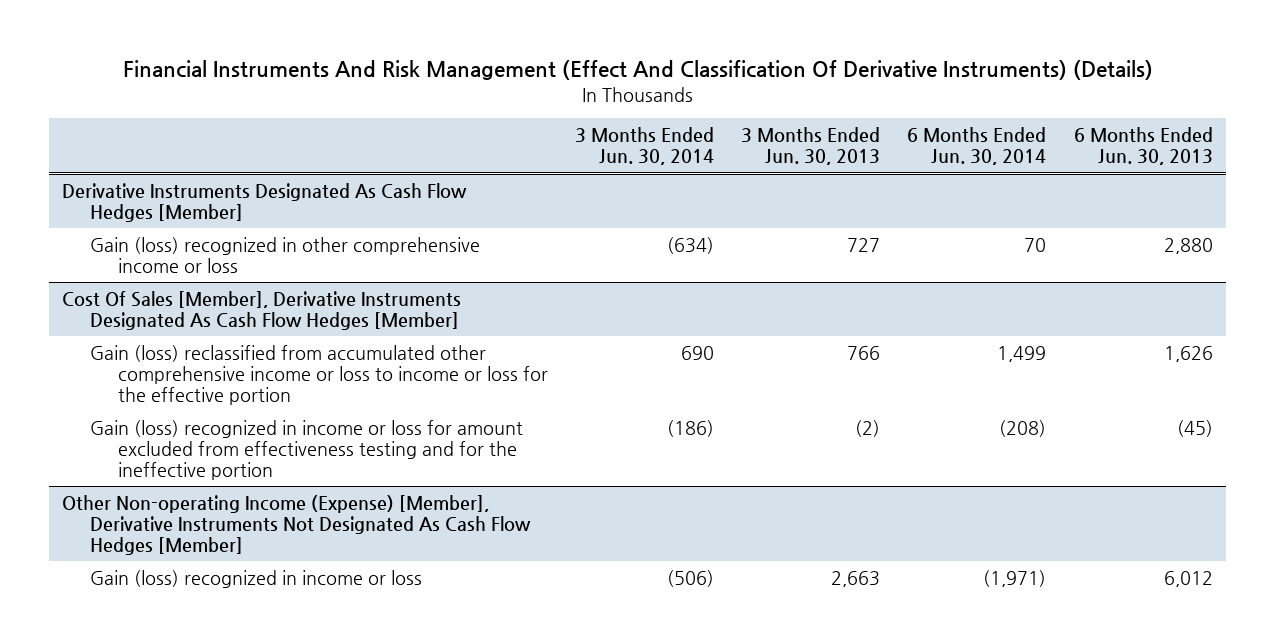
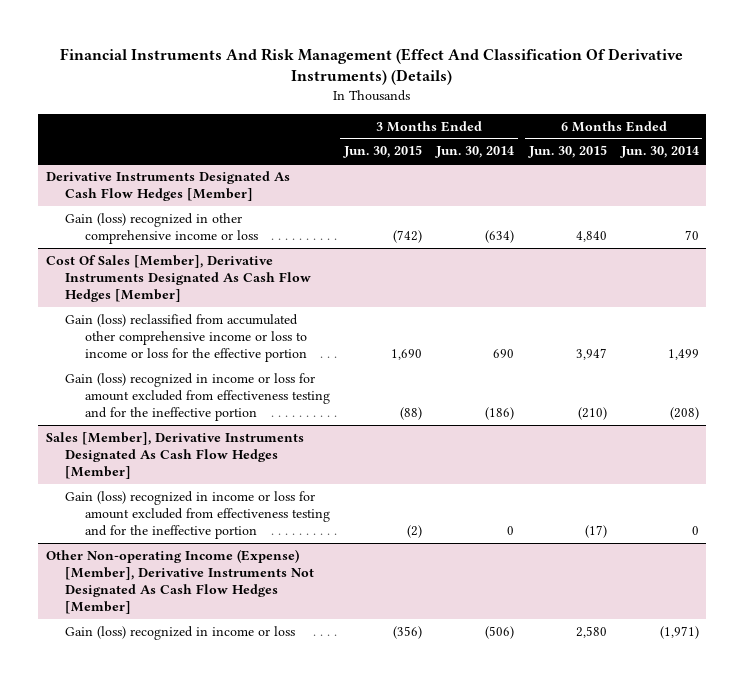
- | 3 Months Ended Jun. 30, 2014 | 3 Months Ended Jun. 30, 2013 | 6 Months Ended Jun. 30, 2014 | 6 Months Ended Jun. 30, 2013
+ | 3 Months Ended Jun. 30, 2015 | 3 Months Ended Jun. 30, 2014 | 6 Months Ended Jun. 30, 2015 | 6 Months Ended Jun. 30, 2014
+ Sales [Member], Derivative Instruments Designated As Cash Flow Hedges [Member]
+ Gain (loss) recognized in income or loss for amount excluded from effectiveness testing and for the ineffective portion | (2) | 0 | (17) | 0

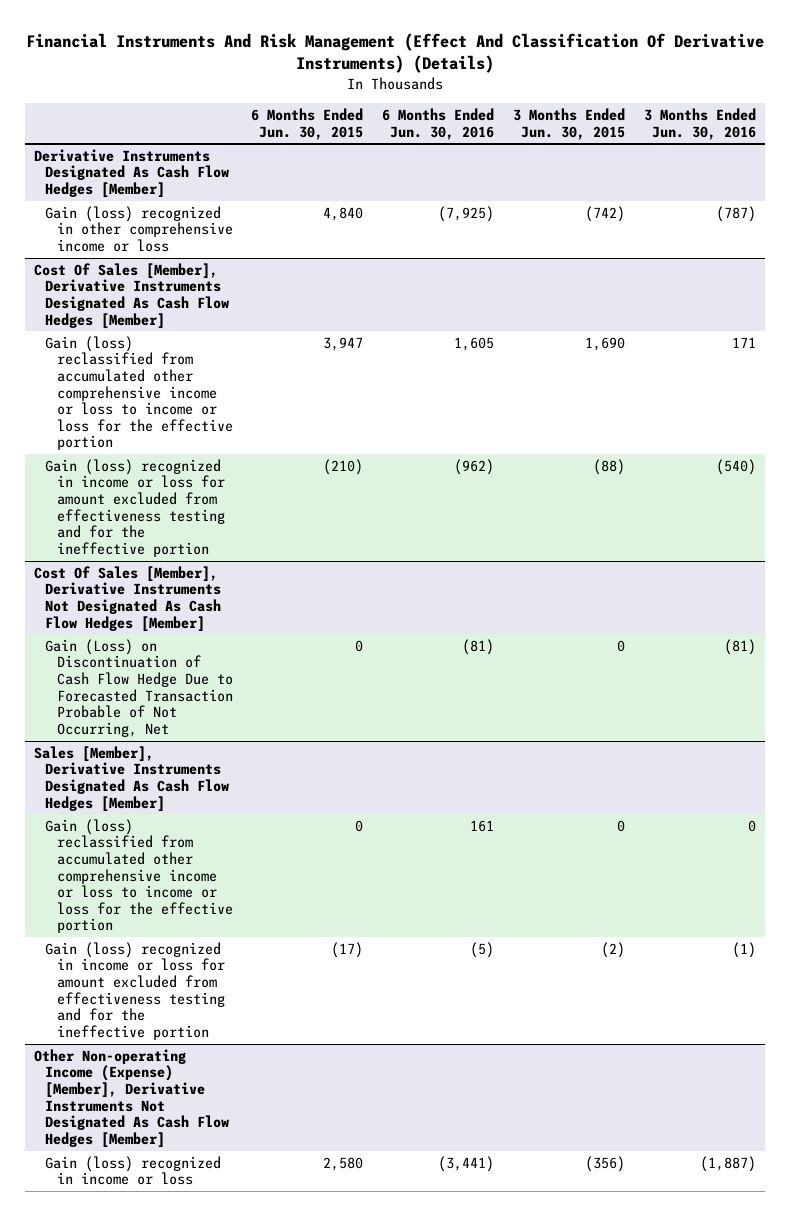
- | 3 Months Ended Jun. 30, 2015 | 3 Months Ended Jun. 30, 2014 | 6 Months Ended Jun. 30, 2015 | 6 Months Ended Jun. 30, 2014
+ | 6 Months Ended Jun. 30, 2015 | 6 Months Ended Jun. 30, 2016 | 3 Months Ended Jun. 30, 2015 | 3 Months Ended Jun. 30, 2016
+ Cost Of Sales [Member], Derivative Instruments Not Designated As Cash Flow Hedges [Member]
+ Gain (Loss) on Discontinuation of Cash Flow Hedge Due to Forecasted Transaction Probable of Not Occurring, Net | 0 | (81) | 0 | (81)
@ Sales [Member], Derivative Instruments Designated As Cash Flow Hedges [Member]
+ Gain (loss) reclassified from accumulated other comprehensive income or loss to income or loss for the effective portion | 0 | 161 | 0 | 0

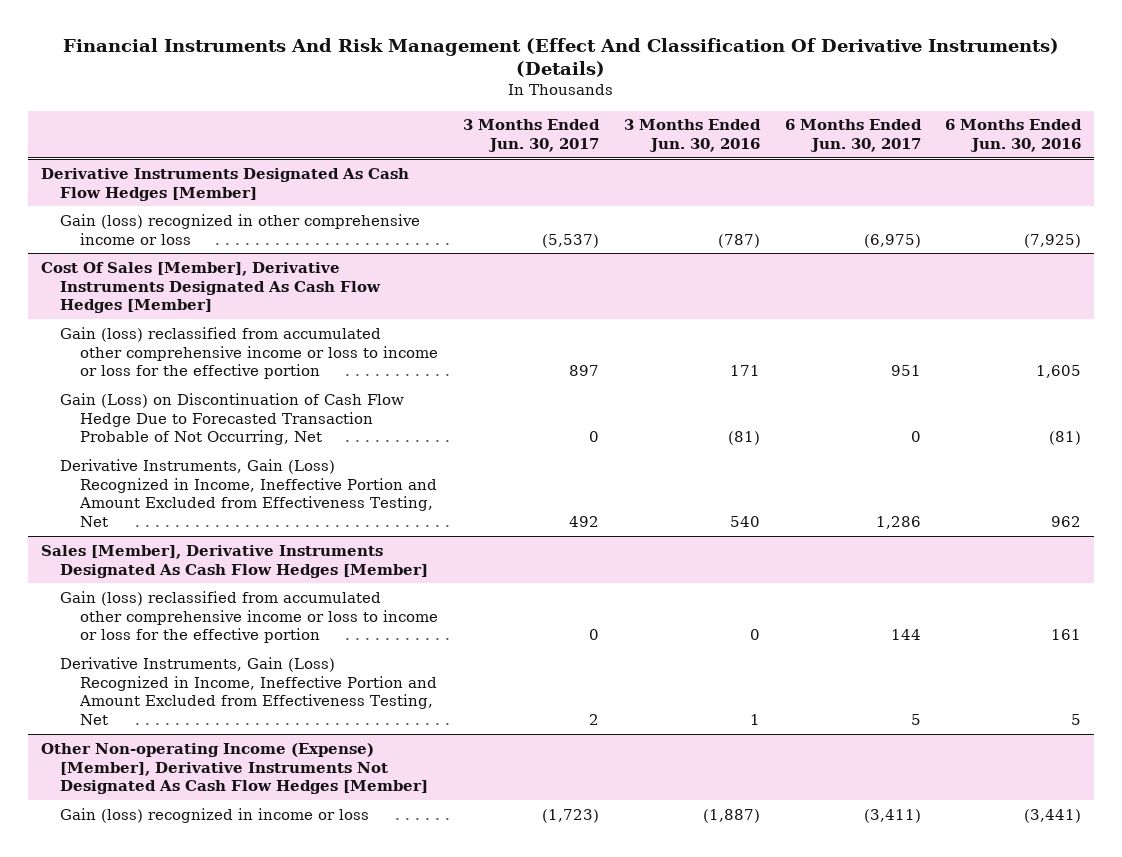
- | 6 Months Ended Jun. 30, 2015 | 6 Months Ended Jun. 30, 2016 | 3 Months Ended Jun. 30, 2015 | 3 Months Ended Jun. 30, 2016
+ | 3 Months Ended Jun. 30, 2017 | 3 Months Ended Jun. 30, 2016 | 6 Months Ended Jun. 30, 2017 | 6 Months Ended Jun. 30, 2016
@ Cost Of Sales [Member], Derivative Instruments Designated As Cash Flow Hedges [Member]
- Gain (loss) recognized in income or loss for amount excluded from effectiveness testing and for the ineffective portion | (210) | (962) | (88) | (540)
- Cost Of Sales [Member], Derivative Instruments Not Designated As Cash Flow Hedges [Member]
@ Cost Of Sales [Member], Derivative Instruments Designated As Cash Flow Hedges [Member]
+ Derivative Instruments, Gain (Loss) Recognized in Income, Ineffective Portion and Amount Excluded from Effectiveness Testing, Net | 492 | 540 | 1,286 | 962
@ Sales [Member], Derivative Instruments Designated As Cash Flow Hedges [Member]
- Gain (loss) recognized in income or loss for amount excluded from effectiveness testing and for the ineffective portion | (17) | (5) | (2) | (1)
+ Derivative Instruments, Gain (Loss) Recognized in Income, Ineffective Portion and Amount Excluded from Effectiveness Testing, Net | 2 | 1 | 5 | 5

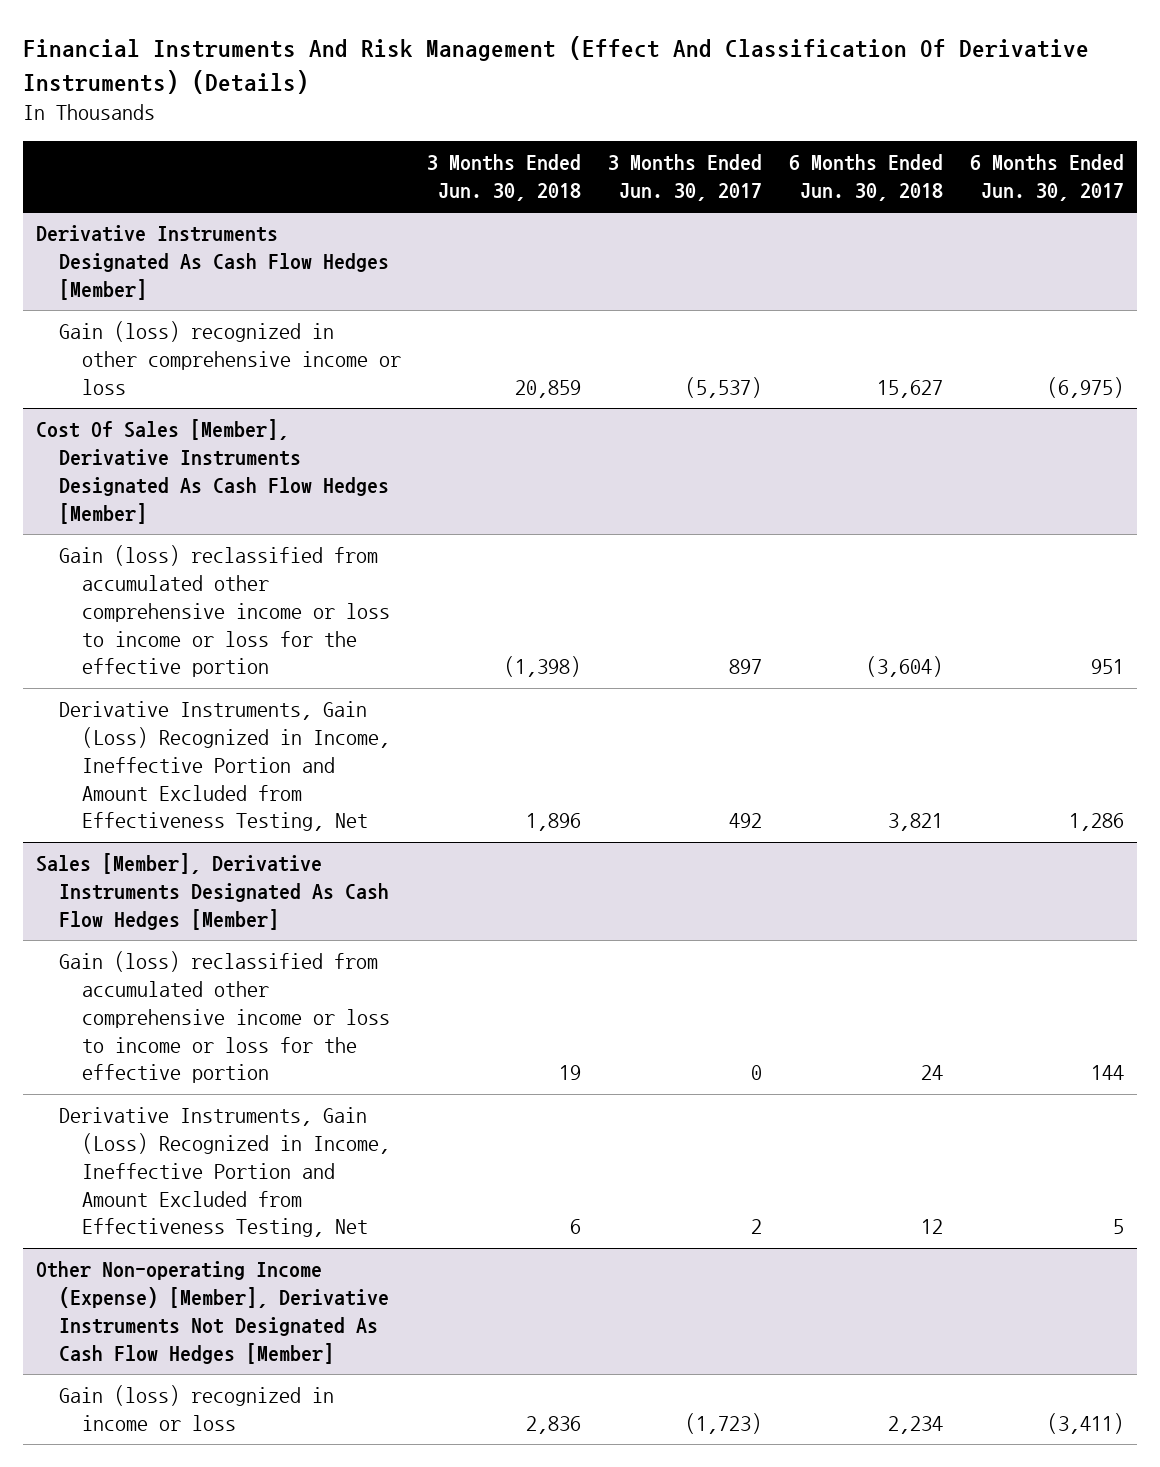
- | 3 Months Ended Jun. 30, 2017 | 3 Months Ended Jun. 30, 2016 | 6 Months Ended Jun. 30, 2017 | 6 Months Ended Jun. 30, 2016
+ | 3 Months Ended Jun. 30, 2018 | 3 Months Ended Jun. 30, 2017 | 6 Months Ended Jun. 30, 2018 | 6 Months Ended Jun. 30, 2017
@ Cost Of Sales [Member], Derivative Instruments Designated As Cash Flow Hedges [Member]
- Gain (Loss) on Discontinuation of Cash Flow Hedge Due to Forecasted Transaction Probable of Not Occurring, Net | 0 | (81) | 0 | (81)

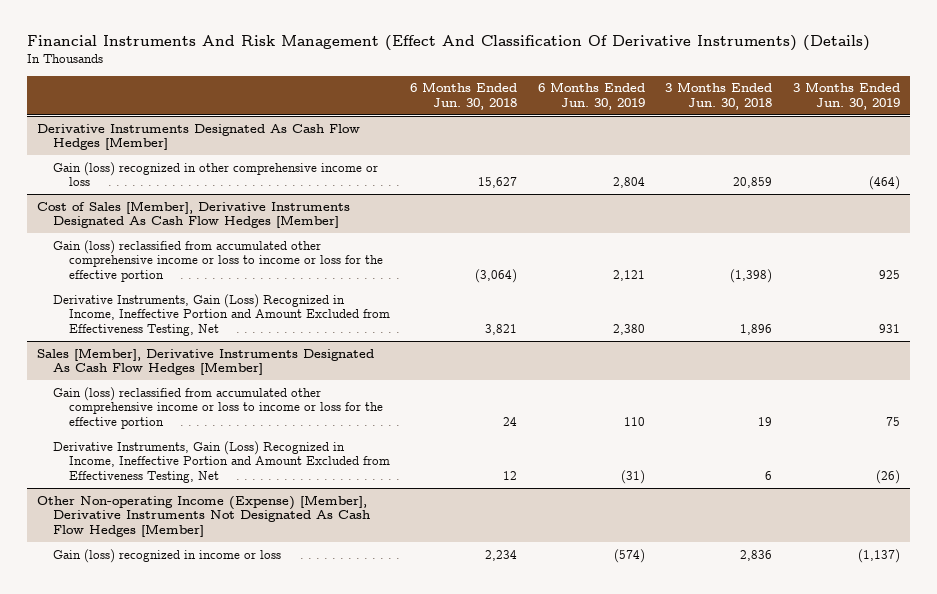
- | 3 Months Ended Jun. 30, 2018 | 3 Months Ended Jun. 30, 2017 | 6 Months Ended Jun. 30, 2018 | 6 Months Ended Jun. 30, 2017
+ | 6 Months Ended Jun. 30, 2018 | 6 Months Ended Jun. 30, 2019 | 3 Months Ended Jun. 30, 2018 | 3 Months Ended Jun. 30, 2019
- Cost Of Sales [Member], Derivative Instruments Designated As Cash Flow Hedges [Member]
- Gain (loss) reclassified from accumulated other comprehensive income or loss to income or loss for the effective portion | (1,398) | 897 | (3,604) | 951
+ Cost of Sales [Member], Derivative Instruments Designated As Cash Flow Hedges [Member]
+ Gain (loss) reclassified from accumulated other comprehensive income or loss to income or loss for the effective portion | (3,064) | 2,121 | (1,398) | 925

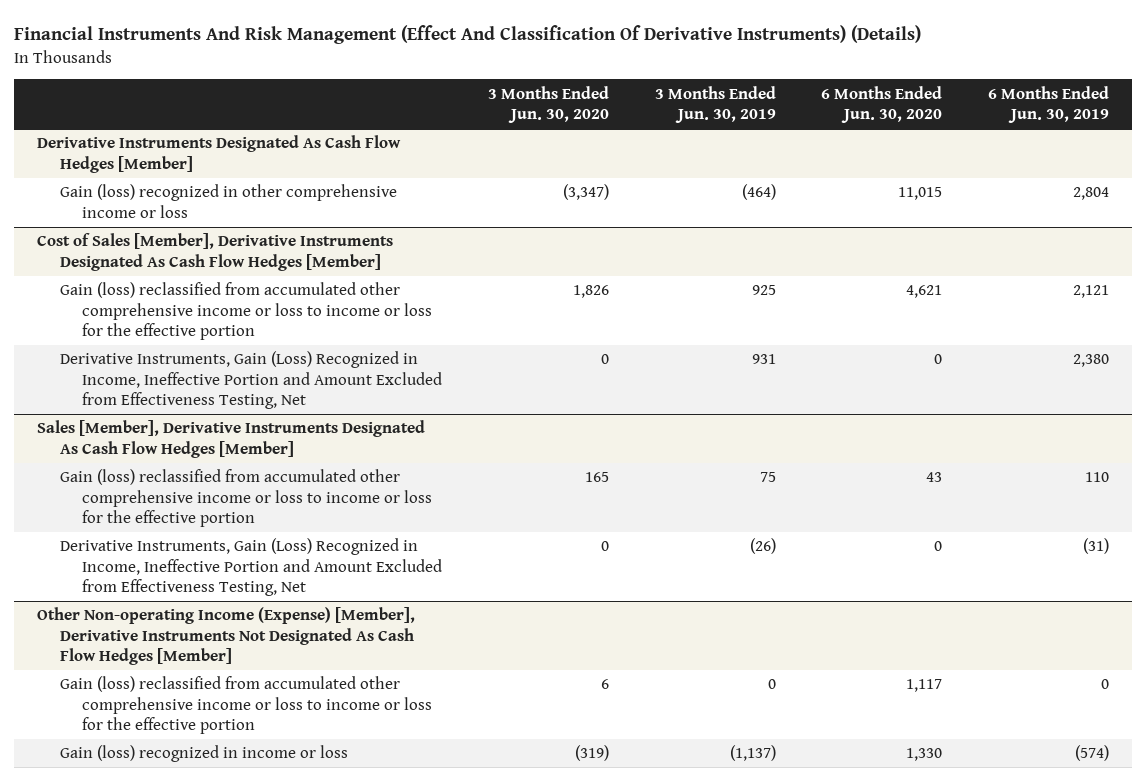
- | 6 Months Ended Jun. 30, 2018 | 6 Months Ended Jun. 30, 2019 | 3 Months Ended Jun. 30, 2018 | 3 Months Ended Jun. 30, 2019
+ | 3 Months Ended Jun. 30, 2020 | 3 Months Ended Jun. 30, 2019 | 6 Months Ended Jun. 30, 2020 | 6 Months Ended Jun. 30, 2019
@ Other Non-operating Income (Expense) [Member], Derivative Instruments Not Designated As Cash Flow Hedges [Member]
+ Gain (loss) reclassified from accumulated other comprehensive income or loss to income or loss for the effective portion | 6 | 0 | 1,117 | 0

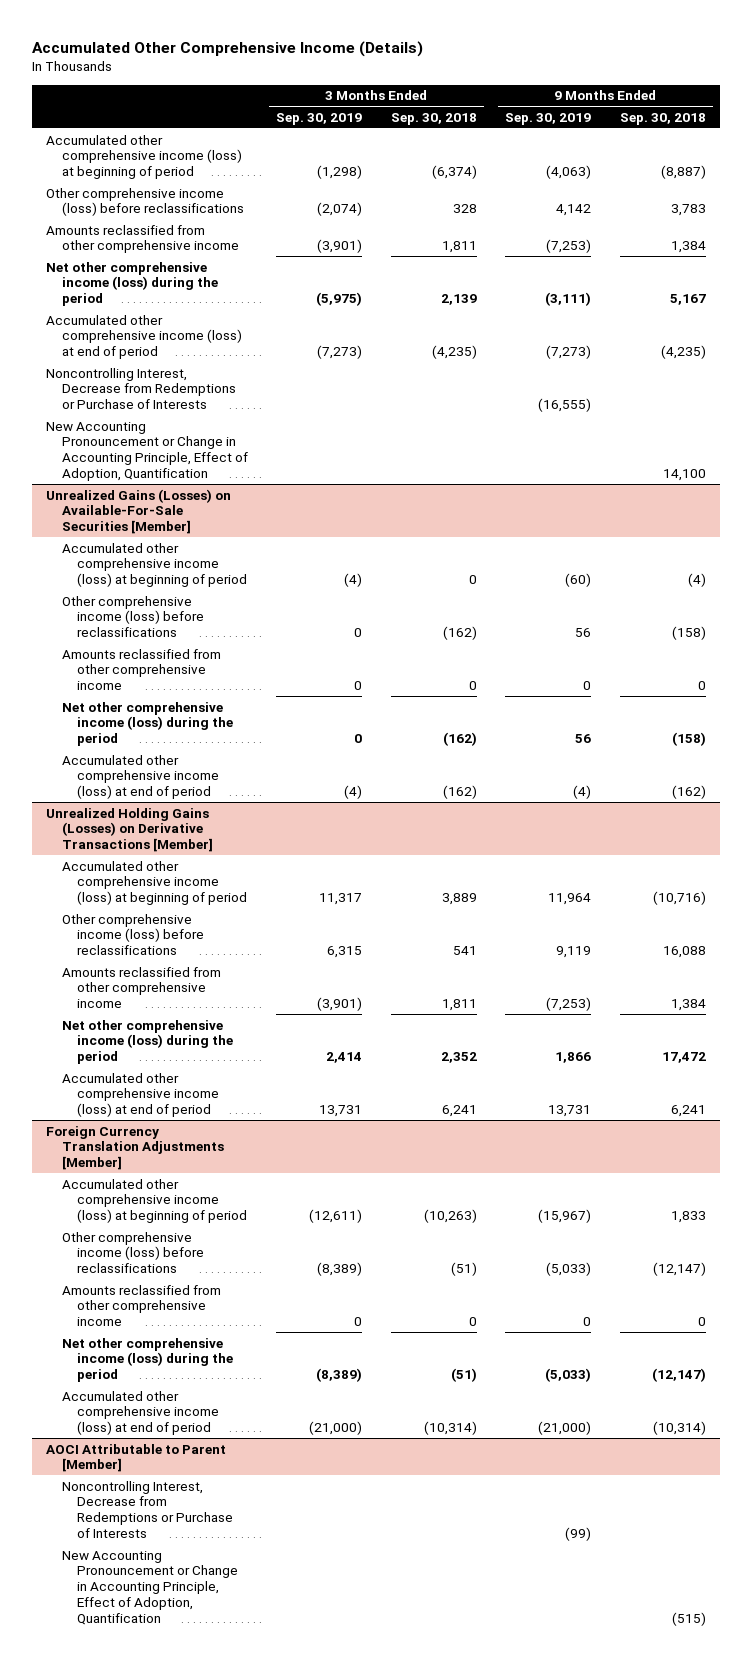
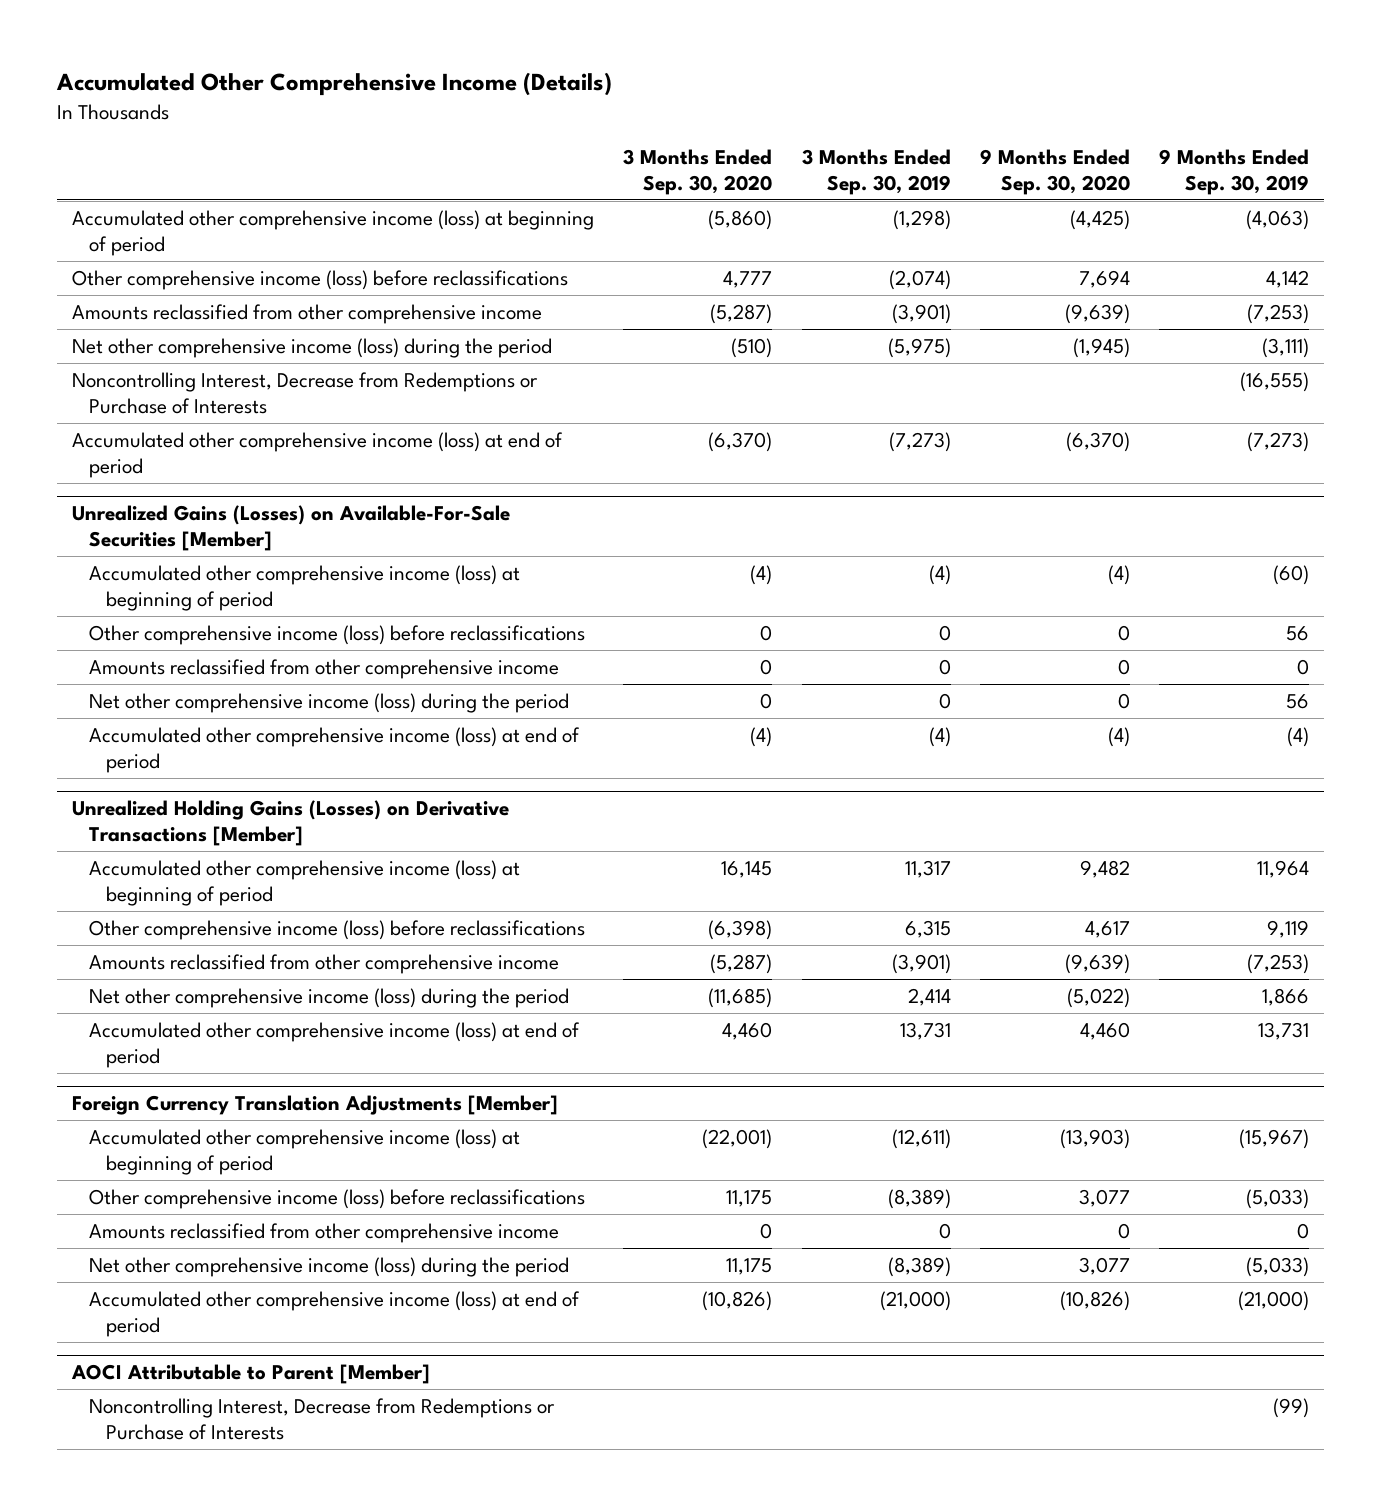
- | 3 Months Ended Sep. 30, 2019 | 3 Months Ended Sep. 30, 2018 | 9 Months Ended Sep. 30, 2019 | 9 Months Ended Sep. 30, 2018
+ | 3 Months Ended Sep. 30, 2020 | 3 Months Ended Sep. 30, 2019 | 9 Months Ended Sep. 30, 2020 | 9 Months Ended Sep. 30, 2019
- New Accounting Pronouncement or Change in Accounting Principle, Effect of Adoption, Quantification | | | | 14,100
moved down: Accumulated other comprehensive income (loss) at end of period | (6,370) | (7,273) | (6,370) | (7,273)
@ AOCI Attributable to Parent [Member]
- New Accounting Pronouncement or Change in Accounting Principle, Effect of Adoption, Quantification | | | | (515)

